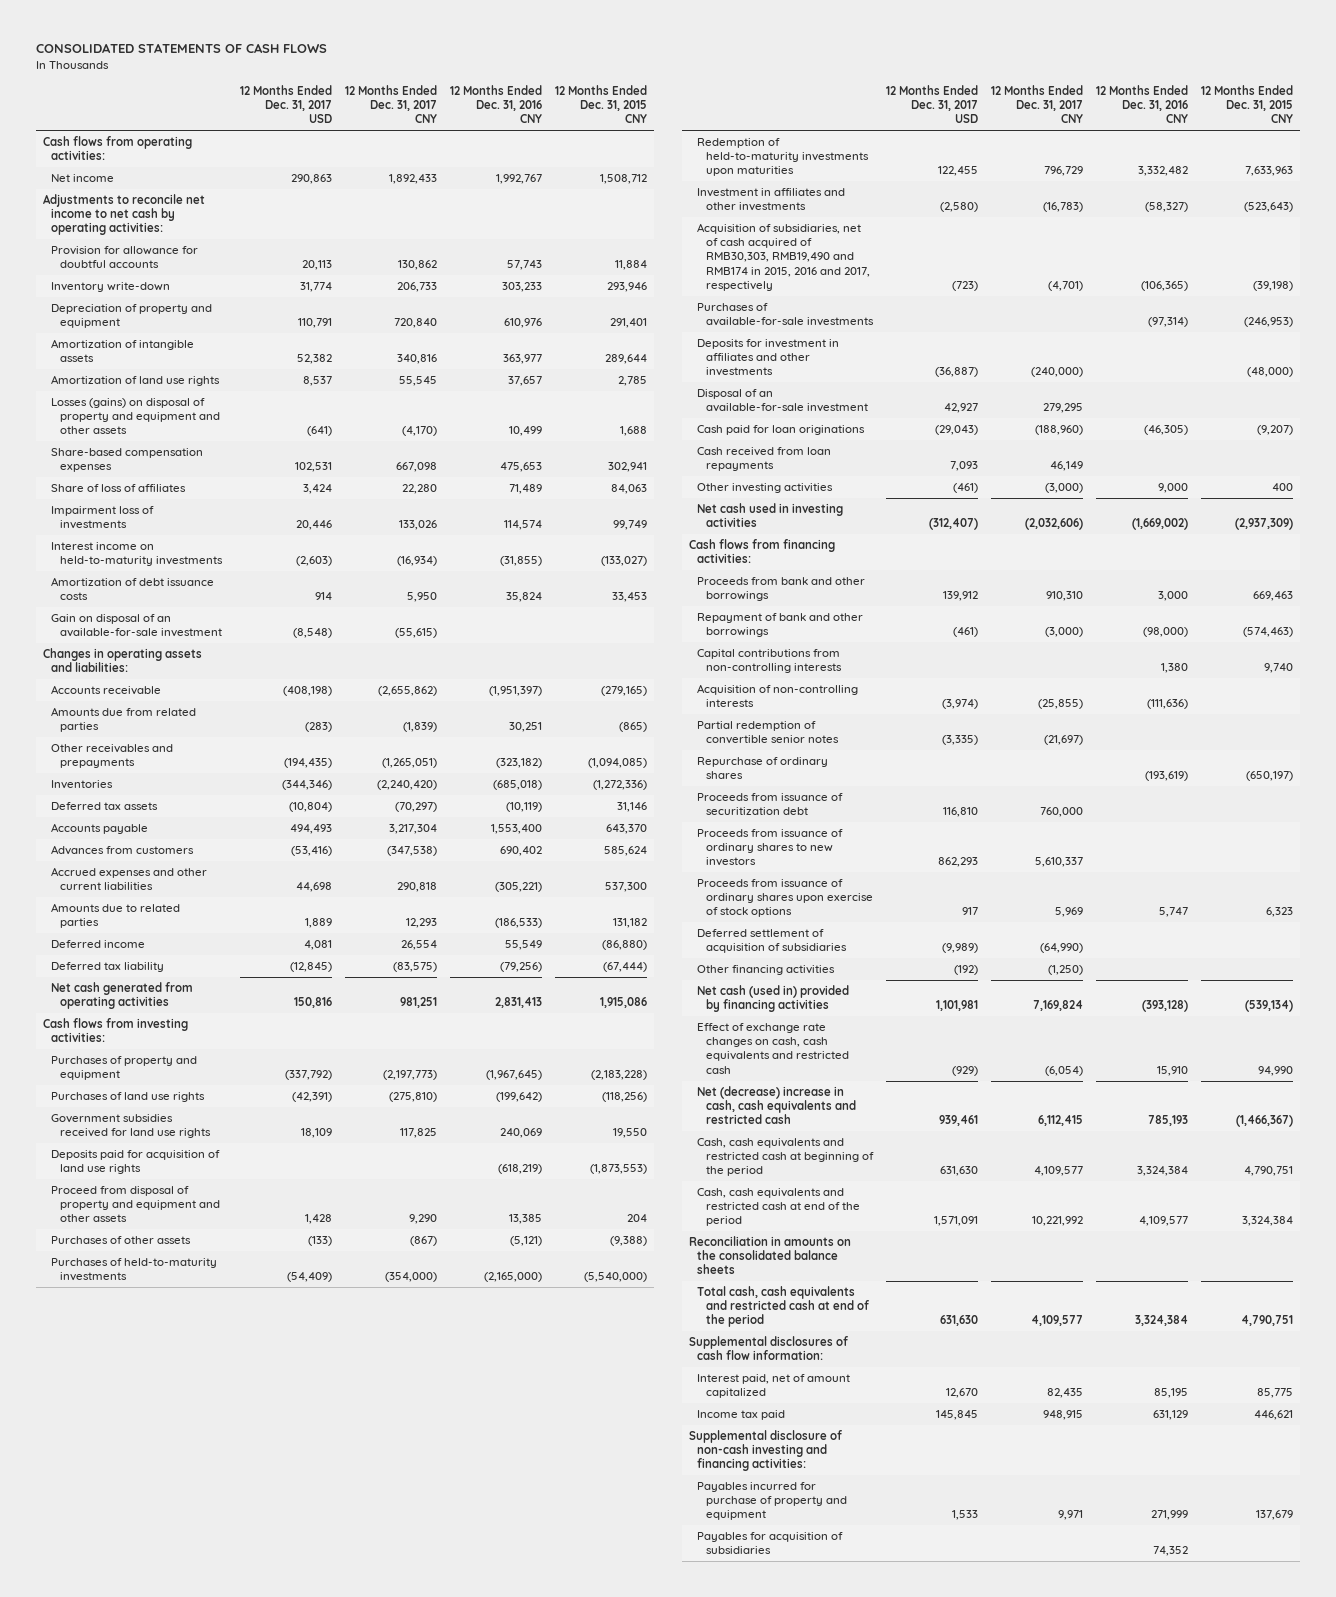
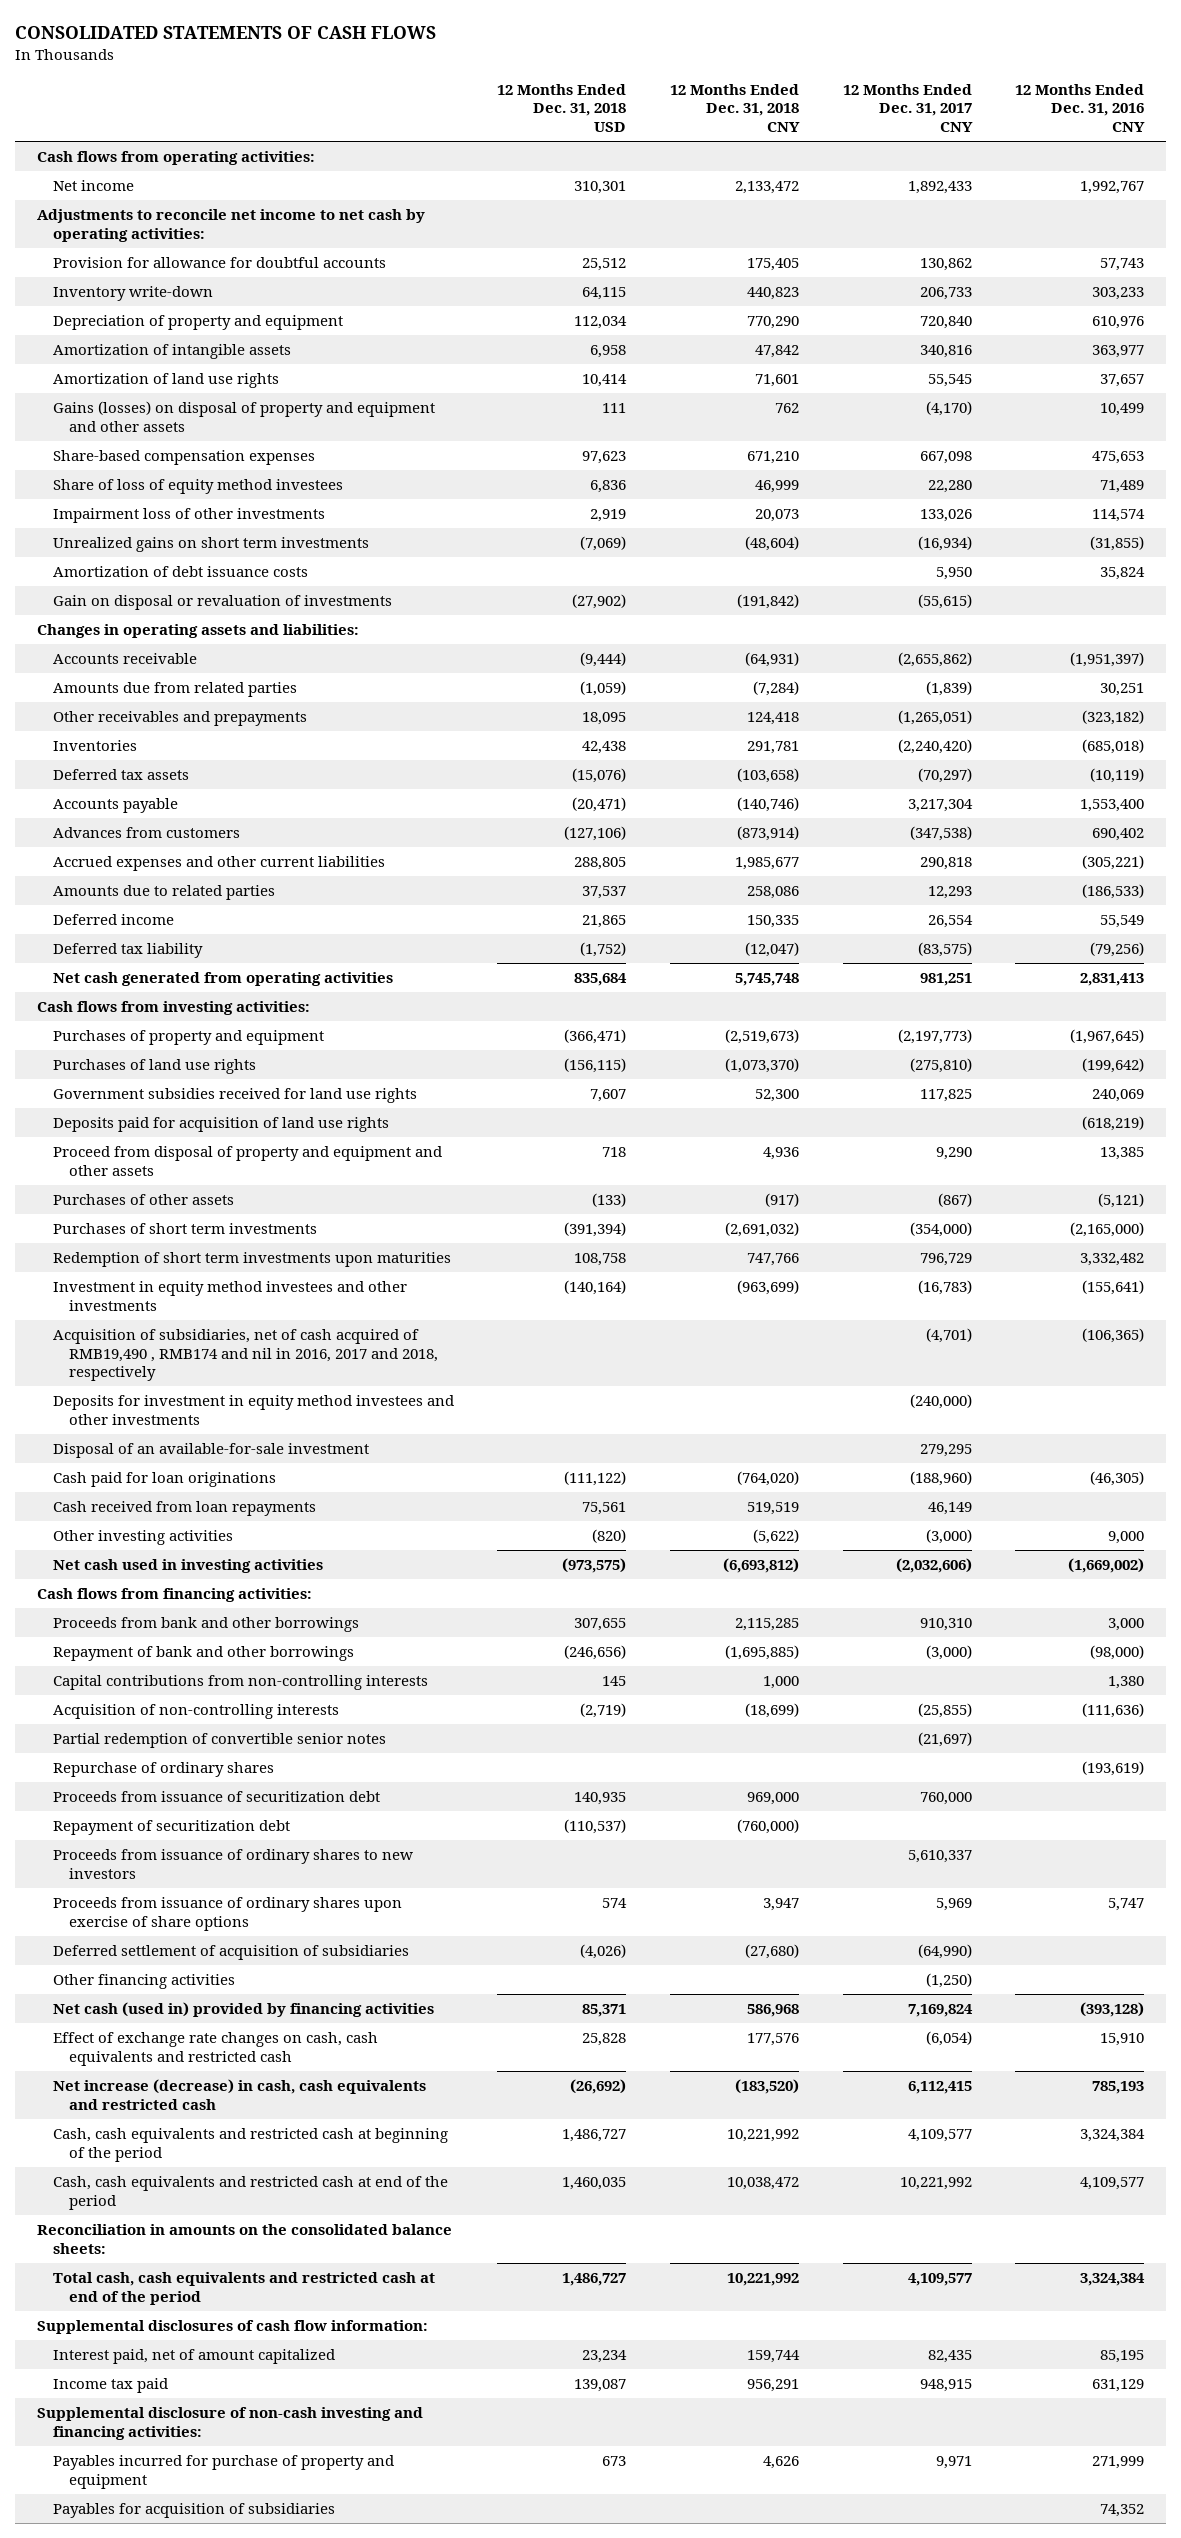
- | 12 Months Ended Dec. 31, 2017 USD | 12 Months Ended Dec. 31, 2017 CNY | 12 Months Ended Dec. 31, 2016 CNY | 12 Months Ended Dec. 31, 2015 CNY
+ | 12 Months Ended Dec. 31, 2018 USD | 12 Months Ended Dec. 31, 2018 CNY | 12 Months Ended Dec. 31, 2017 CNY | 12 Months Ended Dec. 31, 2016 CNY
- Losses (gains) on disposal of property and equipment and other assets | (641) | (4,170) | 10,499 | 1,688
+ Gains (losses) on disposal of property and equipment and other assets | 111 | 762 | (4,170) | 10,499
- Share of loss of affiliates | 3,424 | 22,280 | 71,489 | 84,063
- Impairment loss of investments | 20,446 | 133,026 | 114,574 | 99,749
- Interest income on held-to-maturity investments | (2,603) | (16,934) | (31,855) | (133,027)
+ Share of loss of equity method investees | 6,836 | 46,999 | 22,280 | 71,489
+ Impairment loss of other investments | 2,919 | 20,073 | 133,026 | 114,574
+ Unrealized gains on short term investments | (7,069) | (48,604) | (16,934) | (31,855)
- Gain on disposal of an available-for-sale investment | (8,548) | (55,615) | |
+ Gain on disposal or revaluation of investments | (27,902) | (191,842) | (55,615) |
- Purchases of held-to-maturity investments | (54,409) | (354,000) | (2,165,000) | (5,540,000)
- Redemption of held-to-maturity investments upon maturities | 122,455 | 796,729 | 3,332,482 | 7,633,963
- Investment in affiliates and other investments | (2,580) | (16,783) | (58,327) | (523,643)
- Acquisition of subsidiaries, net of cash acquired of RMB30,303, RMB19,490 and RMB174 in 2015, 2016 and 2017, respectively | (723) | (4,701) | (106,365) | (39,198)
- Purchases of available-for-sale investments | | | (97,314) | (246,953)
- Deposits for investment in affiliates and other investments | (36,887) | (240,000) | | (48,000)
+ Purchases of short term investments | (391,394) | (2,691,032) | (354,000) | (2,165,000)
+ Redemption of short term investments upon maturities | 108,758 | 747,766 | 796,729 | 3,332,482
+ Investment in equity method investees and other investments | (140,164) | (963,699) | (16,783) | (155,641)
+ Acquisition of subsidiaries, net of cash acquired of RMB19,490 , RMB174 and nil in 2016, 2017 and 2018, respectively | | | (4,701) | (106,365)
+ Deposits for investment in equity method investees and other investments | | | (240,000) |
+ Repayment of securitization debt | (110,537) | (760,000) | |
- Proceeds from issuance of ordinary shares upon exercise of stock options | 917 | 5,969 | 5,747 | 6,323
+ Proceeds from issuance of ordinary shares upon exercise of share options | 574 | 3,947 | 5,969 | 5,747
- Net (decrease) increase in cash, cash equivalents and restricted cash | 939,461 | 6,112,415 | 785,193 | (1,466,367)
+ Net increase (decrease) in cash, cash equivalents and restricted cash | (26,692) | (183,520) | 6,112,415 | 785,193
- Reconciliation in amounts on the consolidated balance sheets
+ Reconciliation in amounts on the consolidated balance sheets:

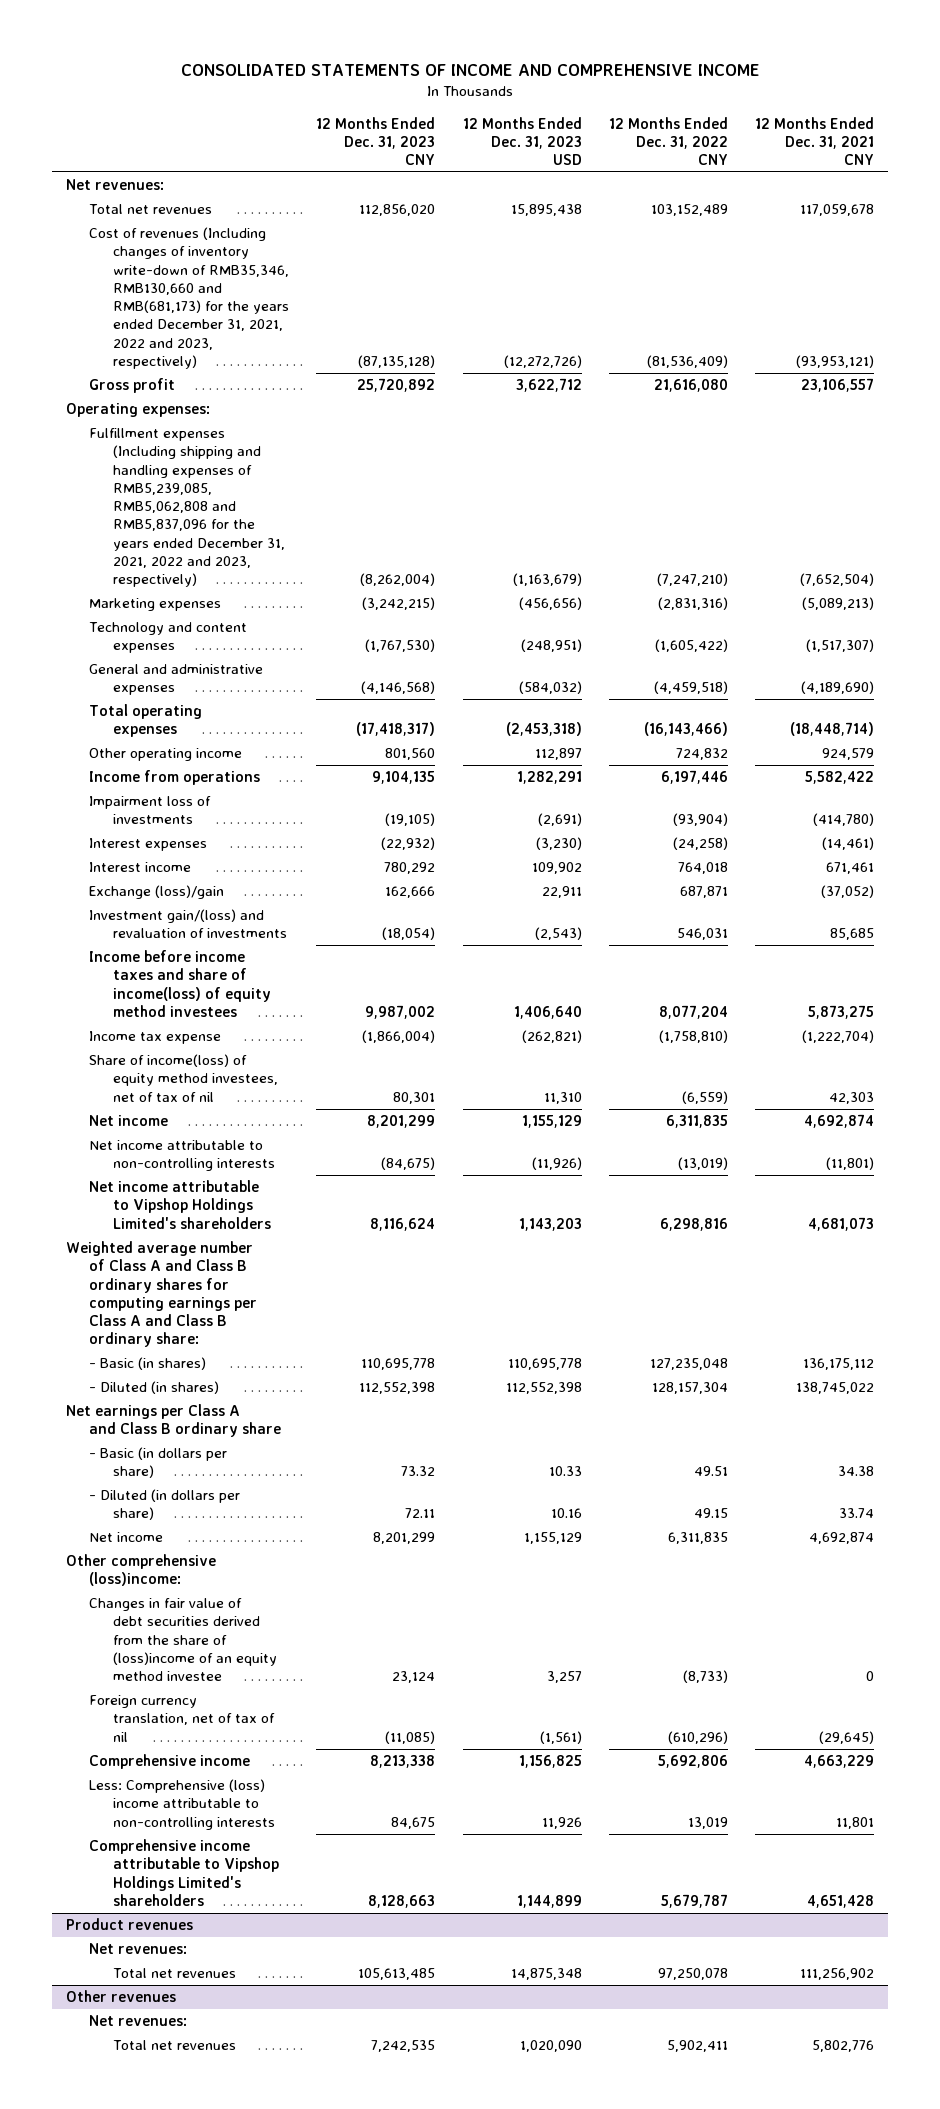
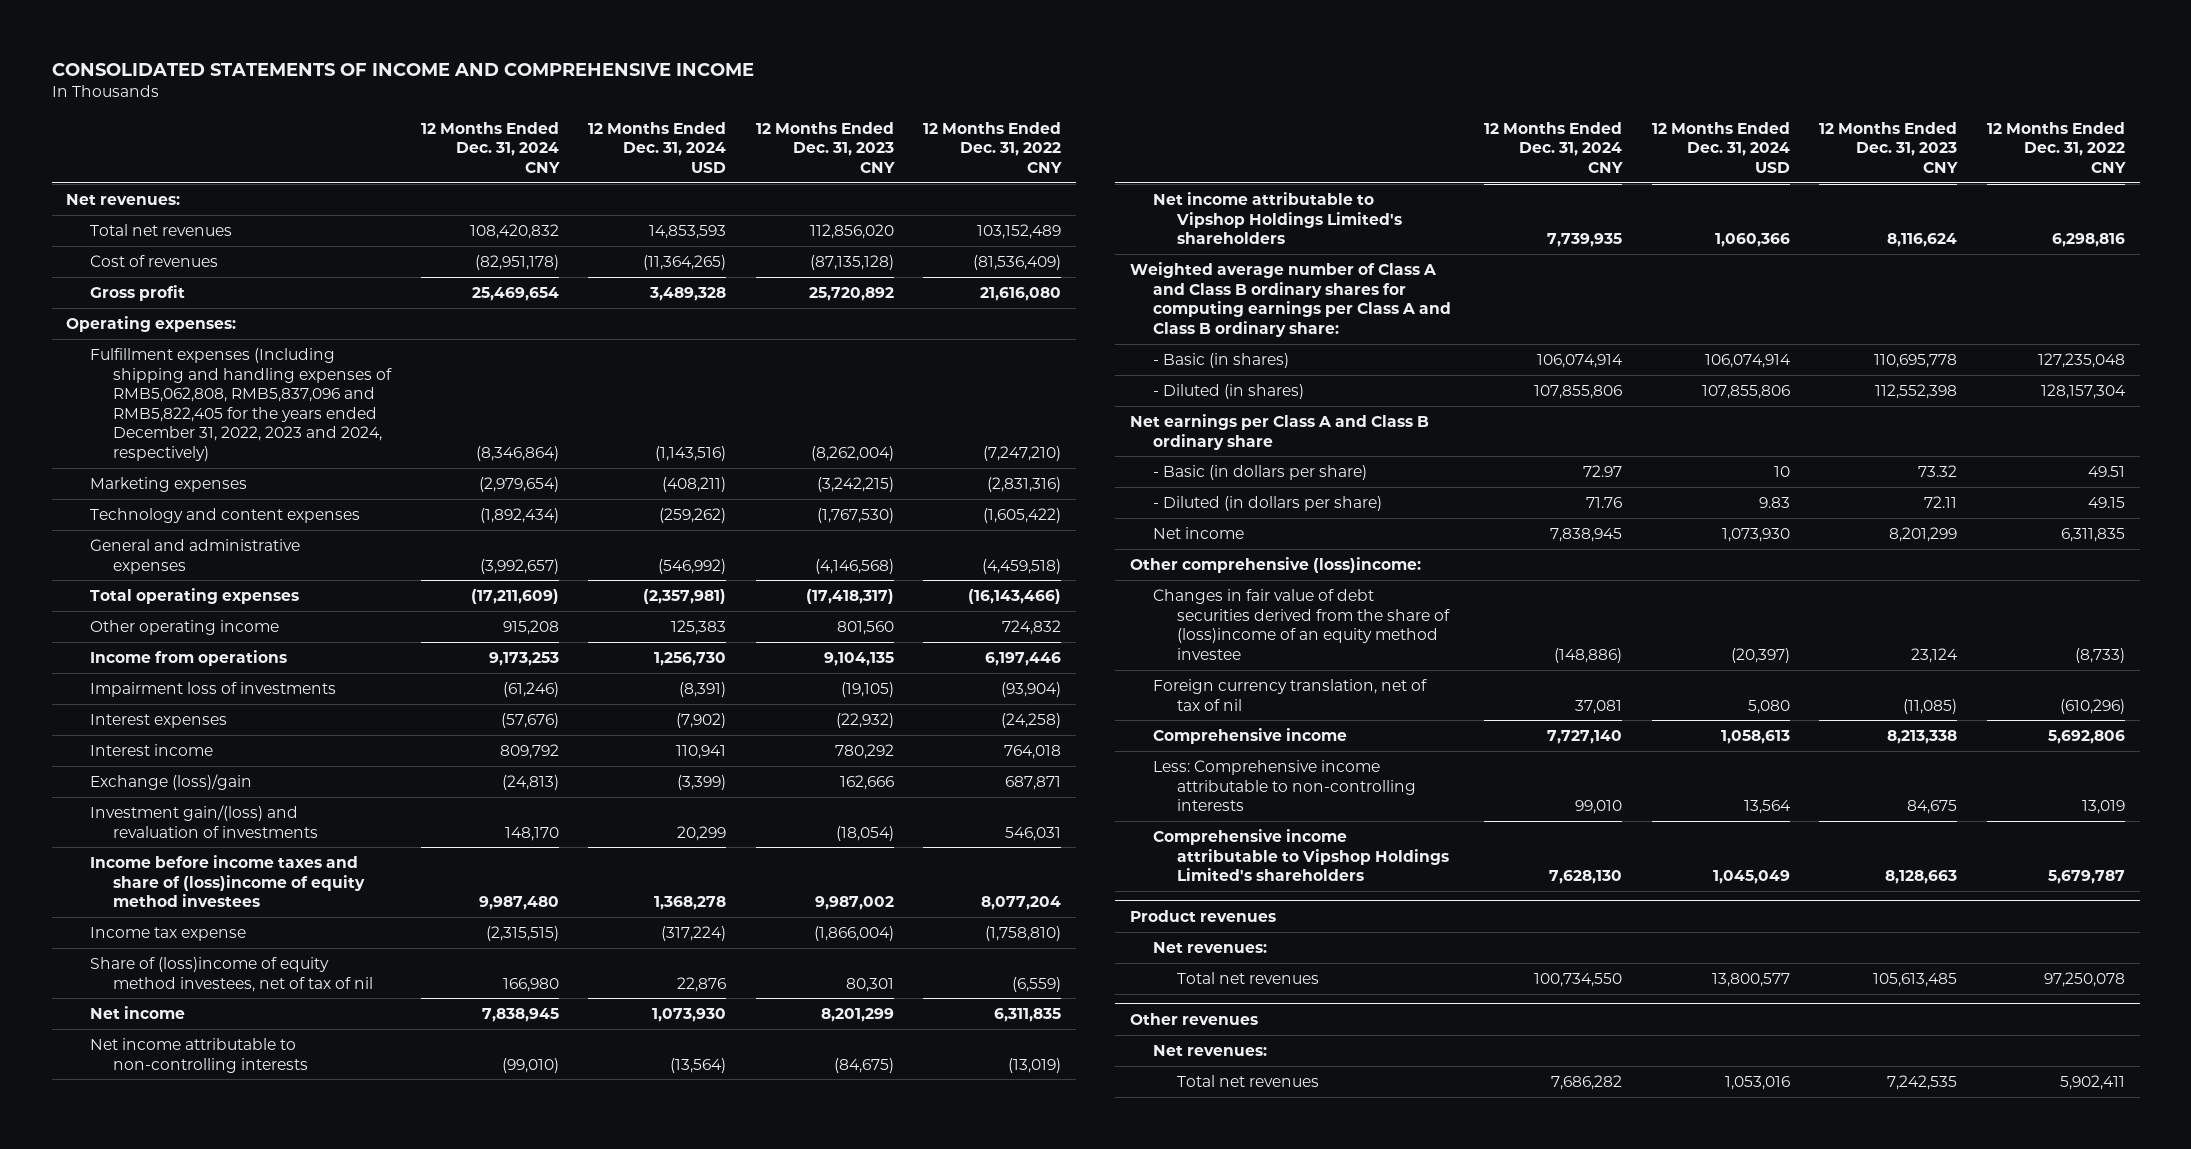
- | 12 Months Ended Dec. 31, 2023 CNY | 12 Months Ended Dec. 31, 2023 USD | 12 Months Ended Dec. 31, 2022 CNY | 12 Months Ended Dec. 31, 2021 CNY
+ | 12 Months Ended Dec. 31, 2024 CNY | 12 Months Ended Dec. 31, 2024 USD | 12 Months Ended Dec. 31, 2023 CNY | 12 Months Ended Dec. 31, 2022 CNY
- Cost of revenues (Including changes of inventory write-down of RMB35,346, RMB130,660 and RMB(681,173) for the years ended December 31, 2021, 2022 and 2023, respectively) | (87,135,128) | (12,272,726) | (81,536,409) | (93,953,121)
+ Cost of revenues | (82,951,178) | (11,364,265) | (87,135,128) | (81,536,409)
- Fulfillment expenses (Including shipping and handling expenses of RMB5,239,085, RMB5,062,808 and RMB5,837,096 for the years ended December 31, 2021, 2022 and 2023, respectively) | (8,262,004) | (1,163,679) | (7,247,210) | (7,652,504)
+ Fulfillment expenses (Including shipping and handling expenses of RMB5,062,808, RMB5,837,096 and RMB5,822,405 for the years ended December 31, 2022, 2023 and 2024, respectively) | (8,346,864) | (1,143,516) | (8,262,004) | (7,247,210)
- Income before income taxes and share of income(loss) of equity method investees | 9,987,002 | 1,406,640 | 8,077,204 | 5,873,275
+ Income before income taxes and share of (loss)income of equity method investees | 9,987,480 | 1,368,278 | 9,987,002 | 8,077,204
- Share of income(loss) of equity method investees, net of tax of nil | 80,301 | 11,310 | (6,559) | 42,303
+ Share of (loss)income of equity method investees, net of tax of nil | 166,980 | 22,876 | 80,301 | (6,559)
- Less: Comprehensive (loss) income attributable to non-controlling interests | 84,675 | 11,926 | 13,019 | 11,801
+ Less: Comprehensive income attributable to non-controlling interests | 99,010 | 13,564 | 84,675 | 13,019

